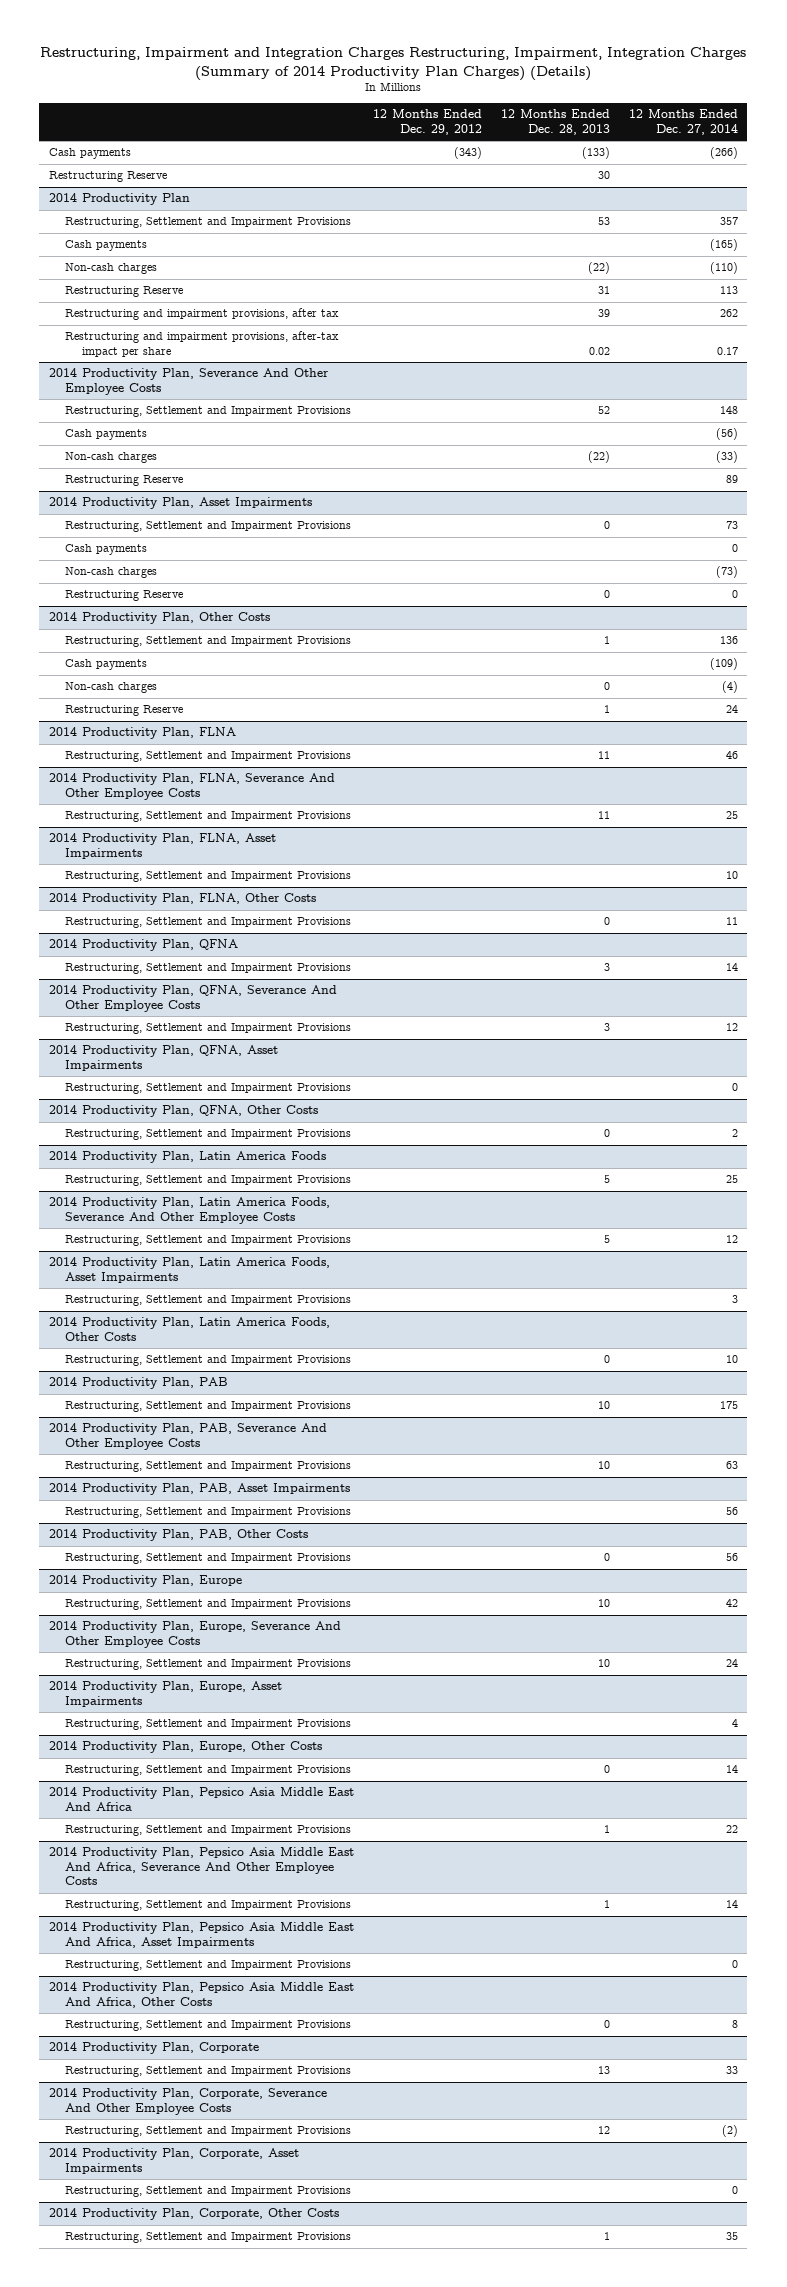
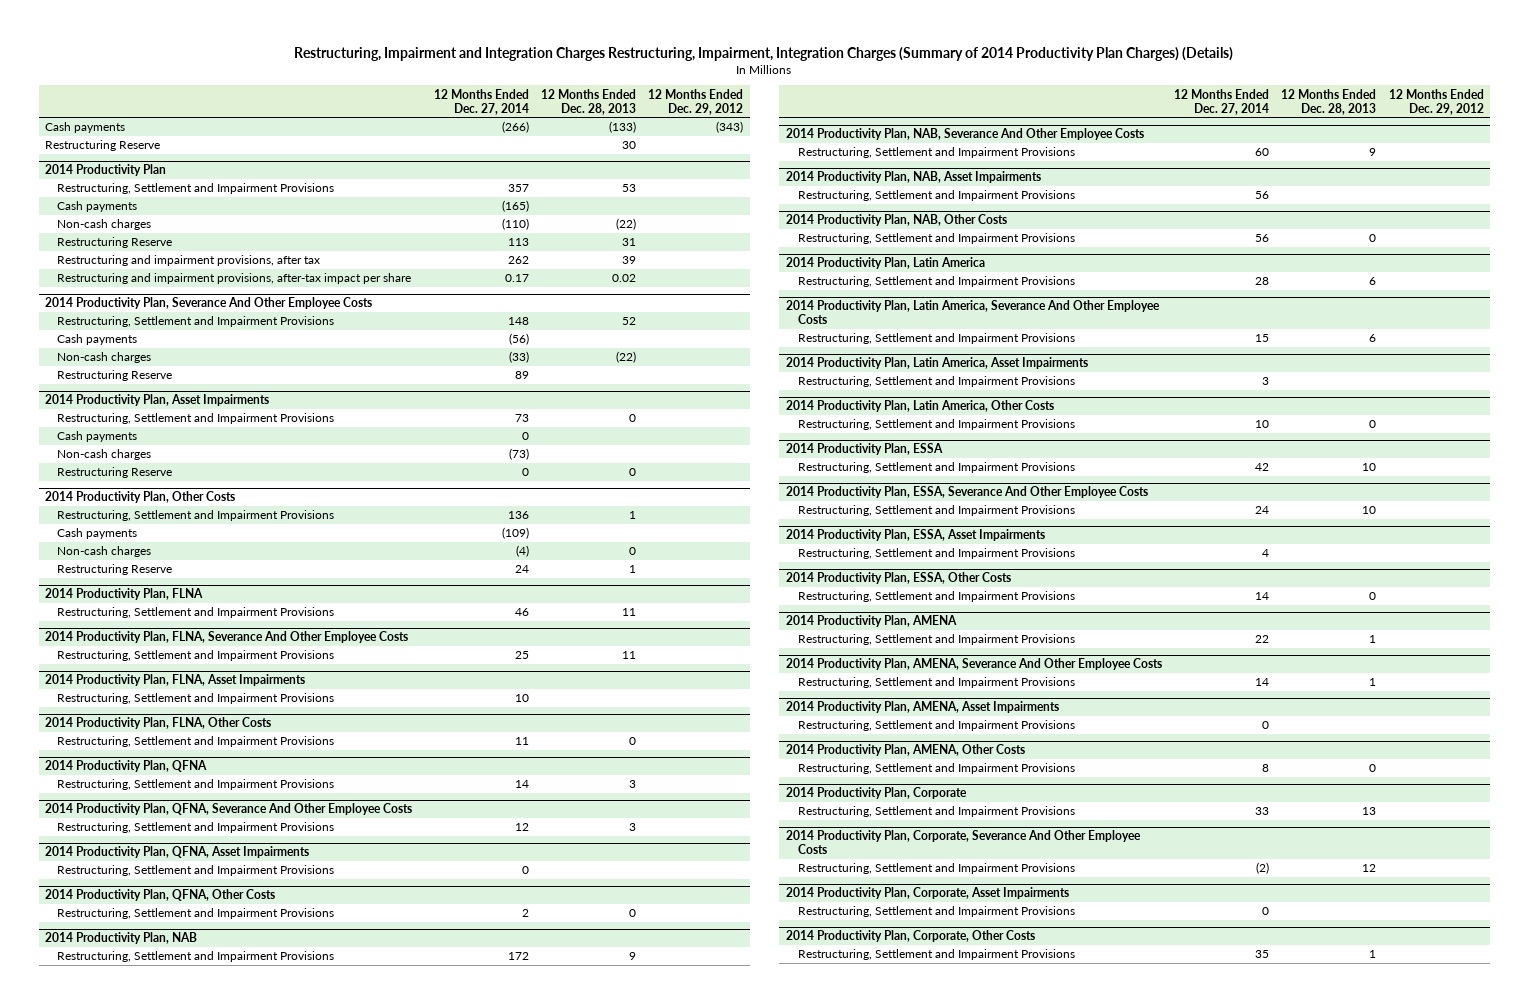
- | 12 Months Ended Dec. 29, 2012 | 12 Months Ended Dec. 28, 2013 | 12 Months Ended Dec. 27, 2014
+ | 12 Months Ended Dec. 27, 2014 | 12 Months Ended Dec. 28, 2013 | 12 Months Ended Dec. 29, 2012
- 2014 Productivity Plan, Latin America Foods
- Restructuring, Settlement and Impairment Provisions | | 5 | 25
- 2014 Productivity Plan, Latin America Foods, Severance And Other Employee Costs
- Restructuring, Settlement and Impairment Provisions | | 5 | 12
- 2014 Productivity Plan, Latin America Foods, Asset Impairments
- Restructuring, Settlement and Impairment Provisions | | | 3
- 2014 Productivity Plan, Latin America Foods, Other Costs
- Restructuring, Settlement and Impairment Provisions | | 0 | 10
- 2014 Productivity Plan, PAB
- Restructuring, Settlement and Impairment Provisions | | 10 | 175
- 2014 Productivity Plan, PAB, Severance And Other Employee Costs
- Restructuring, Settlement and Impairment Provisions | | 10 | 63
- 2014 Productivity Plan, PAB, Asset Impairments
+ 2014 Productivity Plan, NAB
+ Restructuring, Settlement and Impairment Provisions | 172 | 9 |
+ 2014 Productivity Plan, NAB, Severance And Other Employee Costs
+ Restructuring, Settlement and Impairment Provisions | 60 | 9 |
+ 2014 Productivity Plan, NAB, Asset Impairments
- 2014 Productivity Plan, PAB, Other Costs
+ 2014 Productivity Plan, NAB, Other Costs
- 2014 Productivity Plan, Europe
+ 2014 Productivity Plan, Latin America
+ Restructuring, Settlement and Impairment Provisions | 28 | 6 |
+ 2014 Productivity Plan, Latin America, Severance And Other Employee Costs
+ Restructuring, Settlement and Impairment Provisions | 15 | 6 |
+ 2014 Productivity Plan, Latin America, Asset Impairments
+ Restructuring, Settlement and Impairment Provisions | 3 | |
+ 2014 Productivity Plan, Latin America, Other Costs
+ Restructuring, Settlement and Impairment Provisions | 10 | 0 |
+ 2014 Productivity Plan, ESSA
- 2014 Productivity Plan, Europe, Severance And Other Employee Costs
+ 2014 Productivity Plan, ESSA, Severance And Other Employee Costs
- 2014 Productivity Plan, Europe, Asset Impairments
+ 2014 Productivity Plan, ESSA, Asset Impairments
- 2014 Productivity Plan, Europe, Other Costs
+ 2014 Productivity Plan, ESSA, Other Costs
- 2014 Productivity Plan, Pepsico Asia Middle East And Africa
+ 2014 Productivity Plan, AMENA
- 2014 Productivity Plan, Pepsico Asia Middle East And Africa, Severance And Other Employee Costs
+ 2014 Productivity Plan, AMENA, Severance And Other Employee Costs
- 2014 Productivity Plan, Pepsico Asia Middle East And Africa, Asset Impairments
+ 2014 Productivity Plan, AMENA, Asset Impairments
- 2014 Productivity Plan, Pepsico Asia Middle East And Africa, Other Costs
+ 2014 Productivity Plan, AMENA, Other Costs

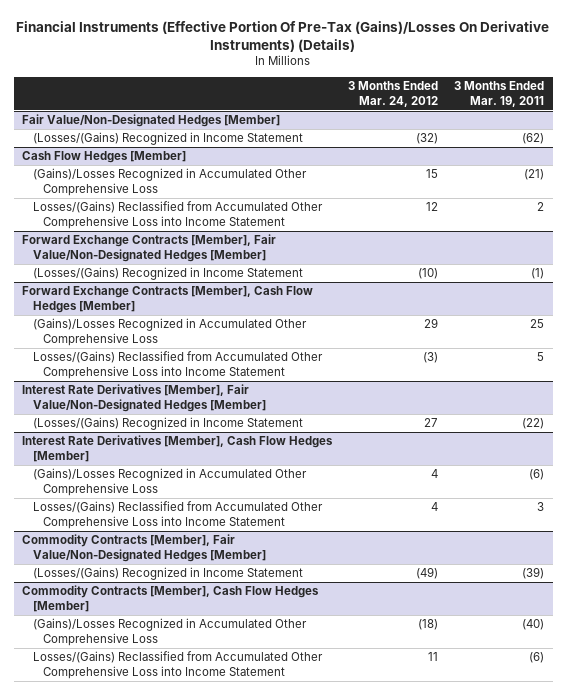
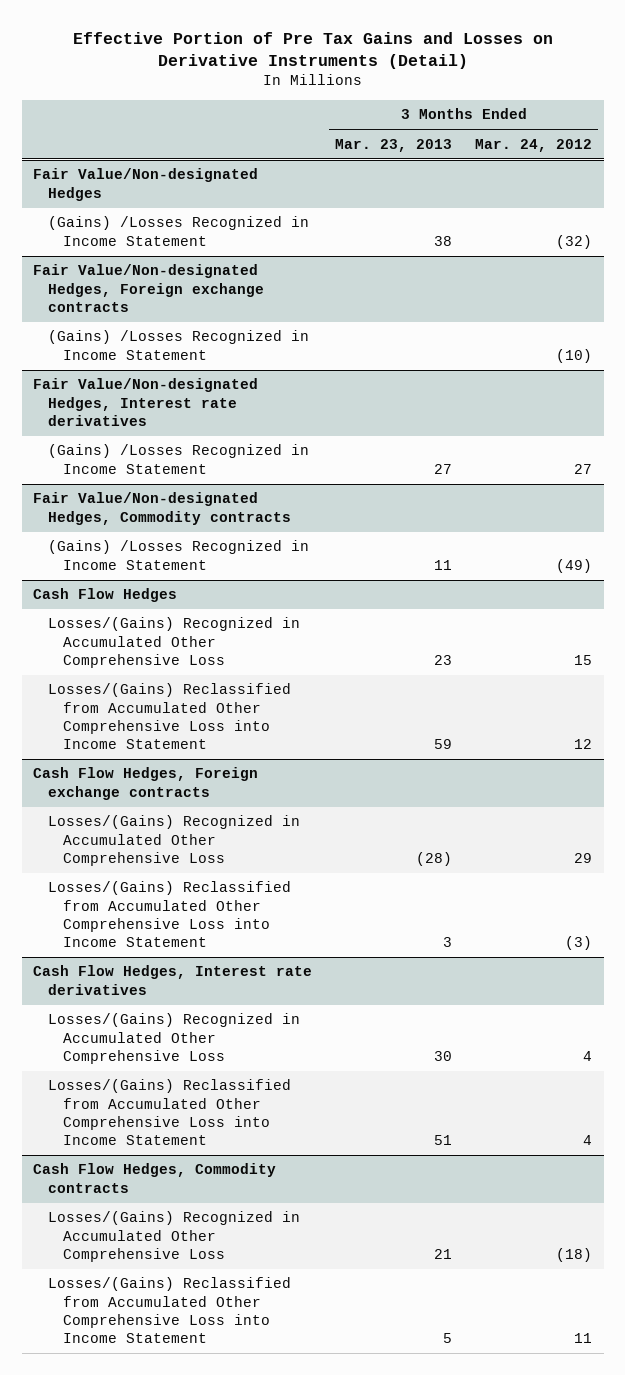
- Financial Instruments (Effective Portion Of Pre-Tax (Gains)/Losses On Derivative Instruments) (Details)
+ Effective Portion of Pre Tax Gains and Losses on Derivative Instruments (Detail)
- | 3 Months Ended Mar. 24, 2012 | 3 Months Ended Mar. 19, 2011
+ | 3 Months Ended Mar. 23, 2013 | 3 Months Ended Mar. 24, 2012
- Fair Value/Non-Designated Hedges [Member]
- (Losses/(Gains) Recognized in Income Statement | (32) | (62)
- Cash Flow Hedges [Member]
- (Gains)/Losses Recognized in Accumulated Other Comprehensive Loss | 15 | (21)
+ Fair Value/Non-designated Hedges
+ (Gains) /Losses Recognized in Income Statement | 38 | (32)
+ Fair Value/Non-designated Hedges, Foreign exchange contracts
+ (Gains) /Losses Recognized in Income Statement | | (10)
+ Fair Value/Non-designated Hedges, Interest rate derivatives
+ (Gains) /Losses Recognized in Income Statement | 27 | 27
+ Fair Value/Non-designated Hedges, Commodity contracts
+ (Gains) /Losses Recognized in Income Statement | 11 | (49)
+ Cash Flow Hedges
+ Losses/(Gains) Recognized in Accumulated Other Comprehensive Loss | 23 | 15
- Forward Exchange Contracts [Member], Fair Value/Non-Designated Hedges [Member]
- (Losses/(Gains) Recognized in Income Statement | (10) | (1)
- Forward Exchange Contracts [Member], Cash Flow Hedges [Member]
- (Gains)/Losses Recognized in Accumulated Other Comprehensive Loss | 29 | 25
+ Cash Flow Hedges, Foreign exchange contracts
+ Losses/(Gains) Recognized in Accumulated Other Comprehensive Loss | (28) | 29
- Interest Rate Derivatives [Member], Fair Value/Non-Designated Hedges [Member]
- (Losses/(Gains) Recognized in Income Statement | 27 | (22)
- Interest Rate Derivatives [Member], Cash Flow Hedges [Member]
- (Gains)/Losses Recognized in Accumulated Other Comprehensive Loss | 4 | (6)
+ Cash Flow Hedges, Interest rate derivatives
+ Losses/(Gains) Recognized in Accumulated Other Comprehensive Loss | 30 | 4
- Commodity Contracts [Member], Fair Value/Non-Designated Hedges [Member]
- (Losses/(Gains) Recognized in Income Statement | (49) | (39)
- Commodity Contracts [Member], Cash Flow Hedges [Member]
- (Gains)/Losses Recognized in Accumulated Other Comprehensive Loss | (18) | (40)
+ Cash Flow Hedges, Commodity contracts
+ Losses/(Gains) Recognized in Accumulated Other Comprehensive Loss | 21 | (18)

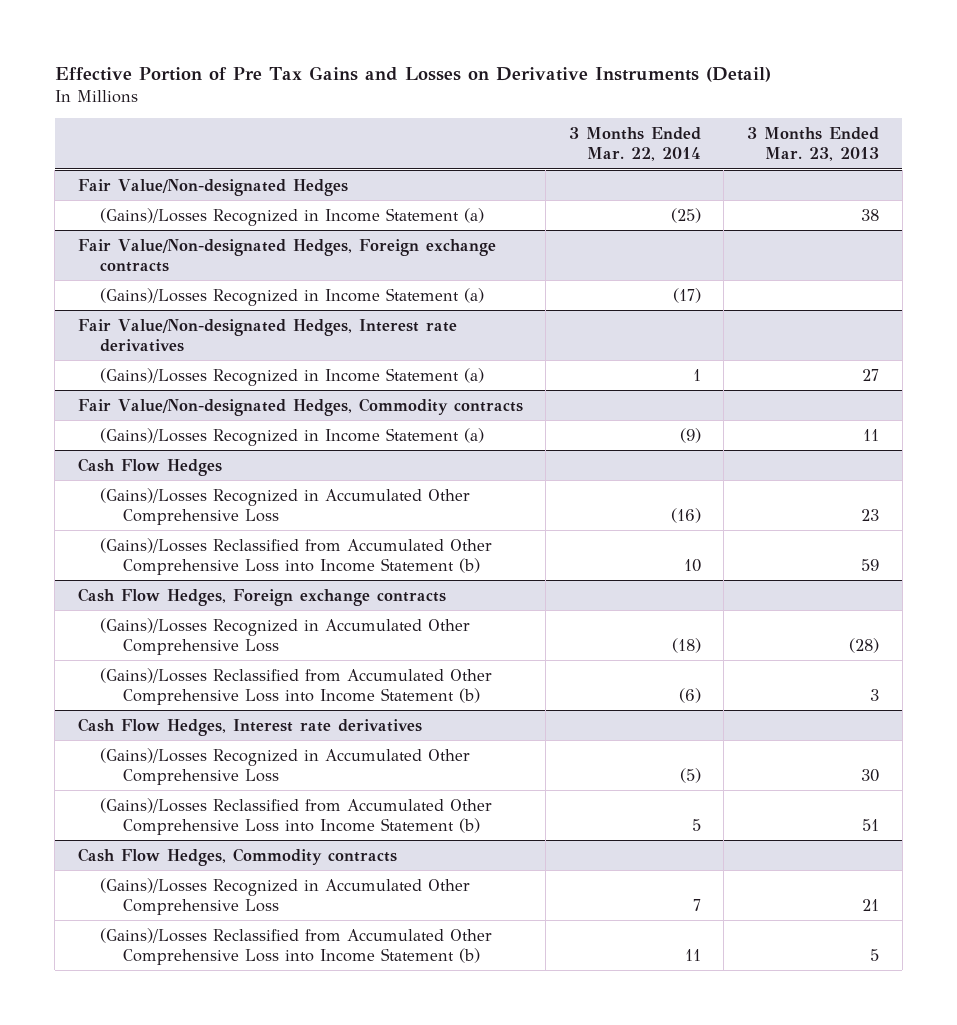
- | 3 Months Ended Mar. 23, 2013 | 3 Months Ended Mar. 24, 2012
+ | 3 Months Ended Mar. 22, 2014 | 3 Months Ended Mar. 23, 2013
@ Fair Value/Non-designated Hedges
- (Gains) /Losses Recognized in Income Statement | 38 | (32)
+ (Gains)/Losses Recognized in Income Statement (a) | (25) | 38
@ Fair Value/Non-designated Hedges, Foreign exchange contracts
- (Gains) /Losses Recognized in Income Statement | | (10)
+ (Gains)/Losses Recognized in Income Statement (a) | (17) |
@ Fair Value/Non-designated Hedges, Interest rate derivatives
- (Gains) /Losses Recognized in Income Statement | 27 | 27
+ (Gains)/Losses Recognized in Income Statement (a) | 1 | 27
@ Fair Value/Non-designated Hedges, Commodity contracts
- (Gains) /Losses Recognized in Income Statement | 11 | (49)
+ (Gains)/Losses Recognized in Income Statement (a) | (9) | 11
@ Cash Flow Hedges
- Losses/(Gains) Recognized in Accumulated Other Comprehensive Loss | 23 | 15
- Losses/(Gains) Reclassified from Accumulated Other Comprehensive Loss into Income Statement | 59 | 12
+ (Gains)/Losses Recognized in Accumulated Other Comprehensive Loss | (16) | 23
+ (Gains)/Losses Reclassified from Accumulated Other Comprehensive Loss into Income Statement (b) | 10 | 59
@ Cash Flow Hedges, Foreign exchange contracts
- Losses/(Gains) Recognized in Accumulated Other Comprehensive Loss | (28) | 29
- Losses/(Gains) Reclassified from Accumulated Other Comprehensive Loss into Income Statement | 3 | (3)
+ (Gains)/Losses Recognized in Accumulated Other Comprehensive Loss | (18) | (28)
+ (Gains)/Losses Reclassified from Accumulated Other Comprehensive Loss into Income Statement (b) | (6) | 3
@ Cash Flow Hedges, Interest rate derivatives
- Losses/(Gains) Recognized in Accumulated Other Comprehensive Loss | 30 | 4
- Losses/(Gains) Reclassified from Accumulated Other Comprehensive Loss into Income Statement | 51 | 4
+ (Gains)/Losses Recognized in Accumulated Other Comprehensive Loss | (5) | 30
+ (Gains)/Losses Reclassified from Accumulated Other Comprehensive Loss into Income Statement (b) | 5 | 51
@ Cash Flow Hedges, Commodity contracts
- Losses/(Gains) Recognized in Accumulated Other Comprehensive Loss | 21 | (18)
- Losses/(Gains) Reclassified from Accumulated Other Comprehensive Loss into Income Statement | 5 | 11
+ (Gains)/Losses Recognized in Accumulated Other Comprehensive Loss | 7 | 21
+ (Gains)/Losses Reclassified from Accumulated Other Comprehensive Loss into Income Statement (b) | 11 | 5

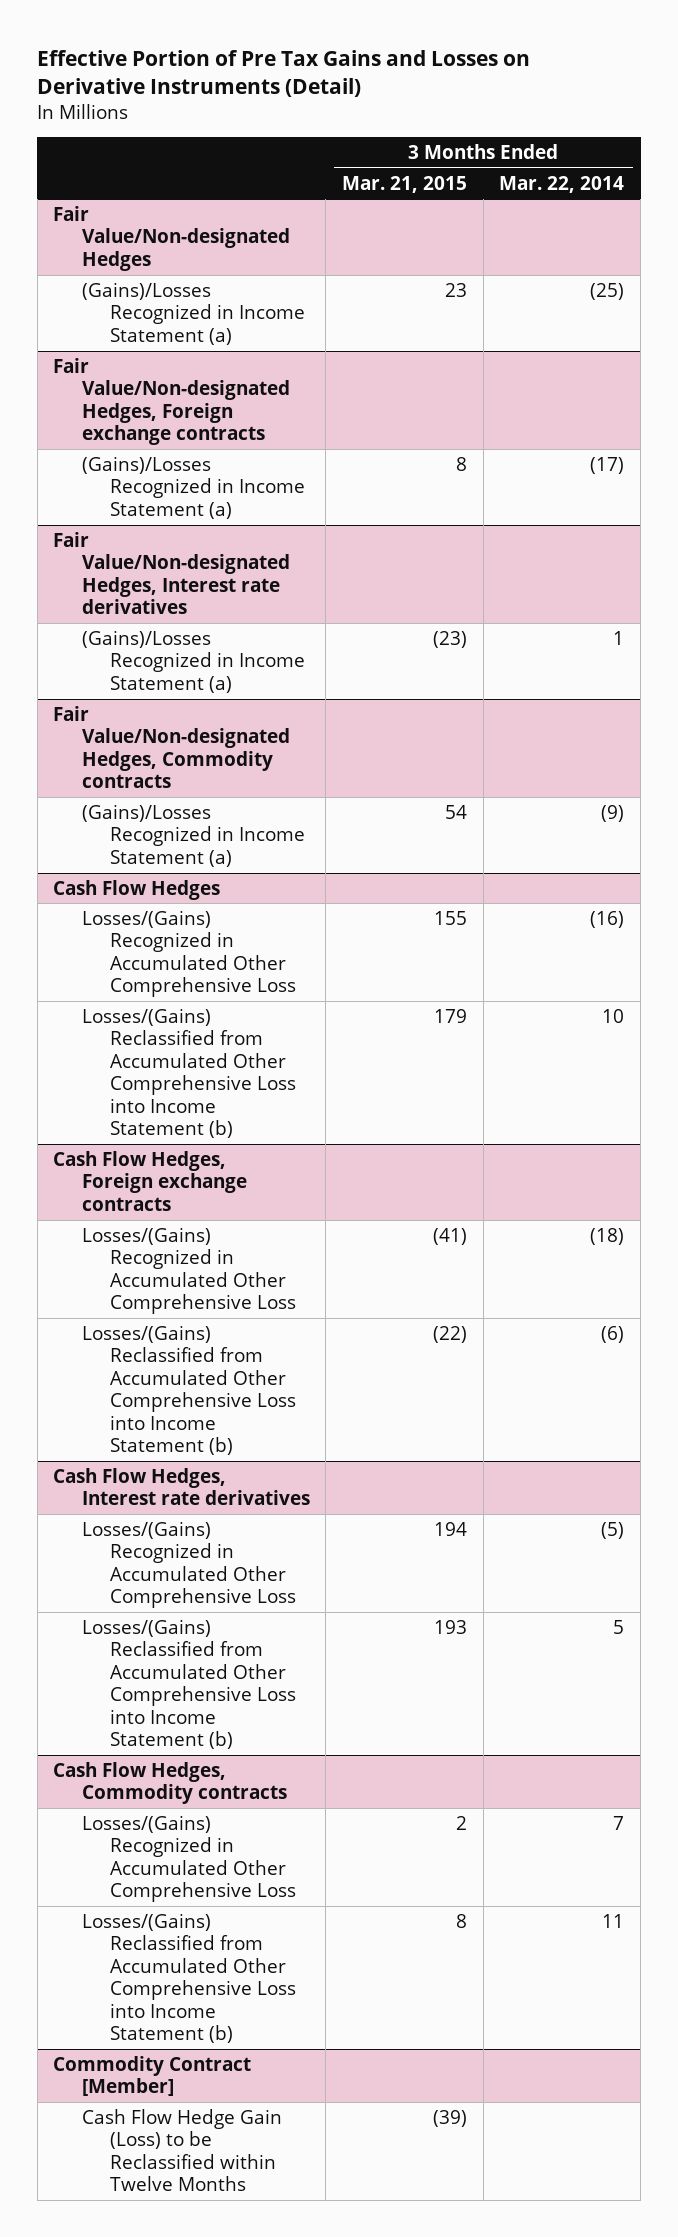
- | 3 Months Ended Mar. 22, 2014 | 3 Months Ended Mar. 23, 2013
+ | 3 Months Ended Mar. 21, 2015 | 3 Months Ended Mar. 22, 2014
@ Cash Flow Hedges
- (Gains)/Losses Recognized in Accumulated Other Comprehensive Loss | (16) | 23
- (Gains)/Losses Reclassified from Accumulated Other Comprehensive Loss into Income Statement (b) | 10 | 59
+ Losses/(Gains) Recognized in Accumulated Other Comprehensive Loss | 155 | (16)
+ Losses/(Gains) Reclassified from Accumulated Other Comprehensive Loss into Income Statement (b) | 179 | 10
@ Cash Flow Hedges, Foreign exchange contracts
- (Gains)/Losses Recognized in Accumulated Other Comprehensive Loss | (18) | (28)
- (Gains)/Losses Reclassified from Accumulated Other Comprehensive Loss into Income Statement (b) | (6) | 3
+ Losses/(Gains) Recognized in Accumulated Other Comprehensive Loss | (41) | (18)
+ Losses/(Gains) Reclassified from Accumulated Other Comprehensive Loss into Income Statement (b) | (22) | (6)
@ Cash Flow Hedges, Interest rate derivatives
- (Gains)/Losses Recognized in Accumulated Other Comprehensive Loss | (5) | 30
- (Gains)/Losses Reclassified from Accumulated Other Comprehensive Loss into Income Statement (b) | 5 | 51
+ Losses/(Gains) Recognized in Accumulated Other Comprehensive Loss | 194 | (5)
+ Losses/(Gains) Reclassified from Accumulated Other Comprehensive Loss into Income Statement (b) | 193 | 5
@ Cash Flow Hedges, Commodity contracts
- (Gains)/Losses Recognized in Accumulated Other Comprehensive Loss | 7 | 21
- (Gains)/Losses Reclassified from Accumulated Other Comprehensive Loss into Income Statement (b) | 11 | 5
+ Losses/(Gains) Recognized in Accumulated Other Comprehensive Loss | 2 | 7
+ Losses/(Gains) Reclassified from Accumulated Other Comprehensive Loss into Income Statement (b) | 8 | 11
+ Commodity Contract [Member]
+ Cash Flow Hedge Gain (Loss) to be Reclassified within Twelve Months | (39) |

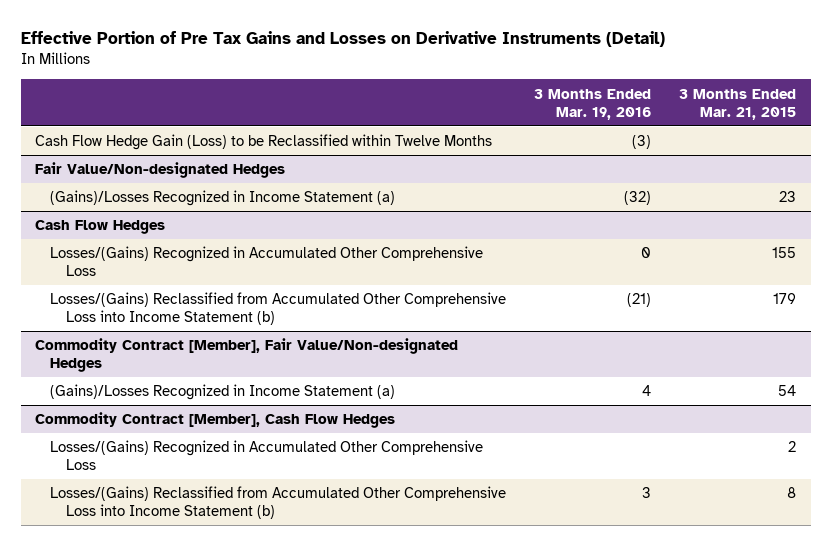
- | 3 Months Ended Mar. 21, 2015 | 3 Months Ended Mar. 22, 2014
+ | 3 Months Ended Mar. 19, 2016 | 3 Months Ended Mar. 21, 2015
+ Cash Flow Hedge Gain (Loss) to be Reclassified within Twelve Months | (3) |
- Fair Value/Non-designated Hedges, Foreign exchange contracts
- (Gains)/Losses Recognized in Income Statement (a) | 8 | (17)
- Fair Value/Non-designated Hedges, Interest rate derivatives
- (Gains)/Losses Recognized in Income Statement (a) | (23) | 1
- Fair Value/Non-designated Hedges, Commodity contracts
- (Gains)/Losses Recognized in Income Statement (a) | 54 | (9)
- Cash Flow Hedges, Foreign exchange contracts
- Losses/(Gains) Recognized in Accumulated Other Comprehensive Loss | (41) | (18)
- Losses/(Gains) Reclassified from Accumulated Other Comprehensive Loss into Income Statement (b) | (22) | (6)
- Cash Flow Hedges, Interest rate derivatives
- Losses/(Gains) Recognized in Accumulated Other Comprehensive Loss | 194 | (5)
- Losses/(Gains) Reclassified from Accumulated Other Comprehensive Loss into Income Statement (b) | 193 | 5
- Cash Flow Hedges, Commodity contracts
+ Commodity Contract [Member], Fair Value/Non-designated Hedges
+ (Gains)/Losses Recognized in Income Statement (a) | 4 | 54
+ Commodity Contract [Member], Cash Flow Hedges
- Commodity Contract [Member]
- Cash Flow Hedge Gain (Loss) to be Reclassified within Twelve Months | (39) |

